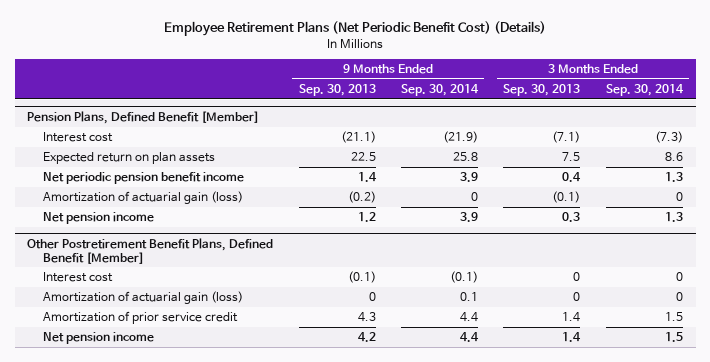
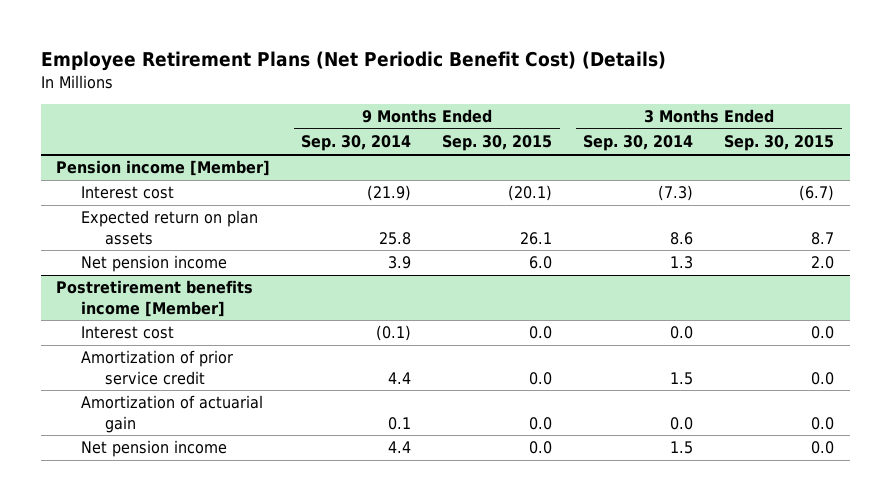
- | 9 Months Ended Sep. 30, 2013 | 9 Months Ended Sep. 30, 2014 | 3 Months Ended Sep. 30, 2013 | 3 Months Ended Sep. 30, 2014
+ | 9 Months Ended Sep. 30, 2014 | 9 Months Ended Sep. 30, 2015 | 3 Months Ended Sep. 30, 2014 | 3 Months Ended Sep. 30, 2015
- Pension Plans, Defined Benefit [Member]
+ Pension income [Member]
- Net periodic pension benefit income | 1.4 | 3.9 | 0.4 | 1.3
- Amortization of actuarial gain (loss) | (0.2) | 0 | (0.1) | 0
- Other Postretirement Benefit Plans, Defined Benefit [Member]
- Interest cost | (0.1) | (0.1) | 0 | 0
- Amortization of actuarial gain (loss) | 0 | 0.1 | 0 | 0
+ Postretirement benefits income [Member]
+ Interest cost | (0.1) | 0.0 | 0.0 | 0.0
+ Amortization of actuarial gain | 0.1 | 0.0 | 0.0 | 0.0

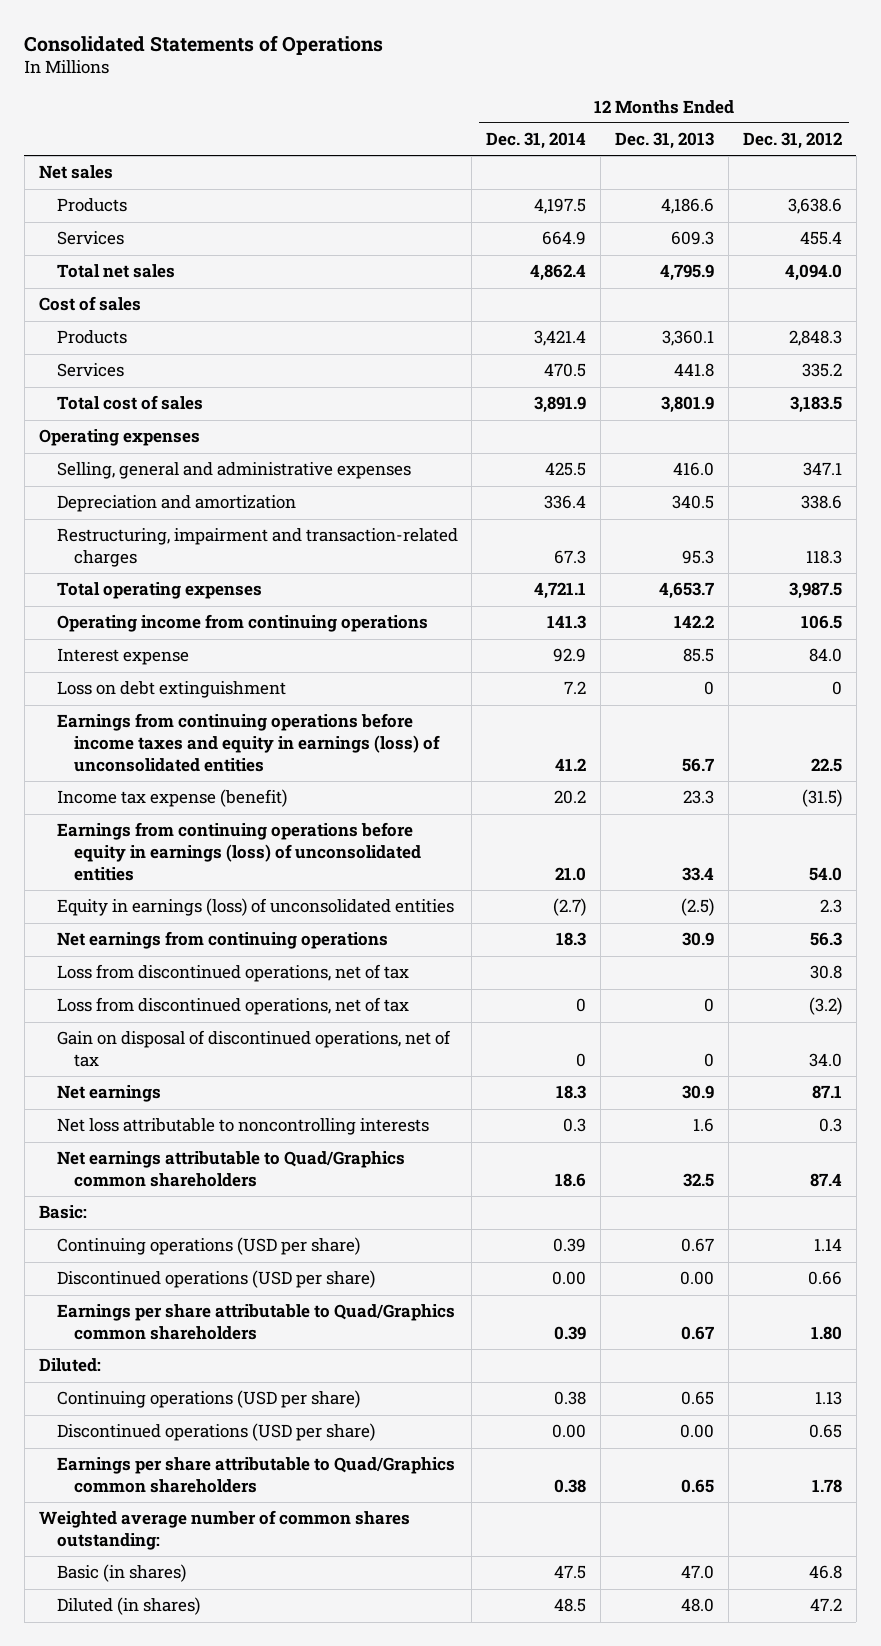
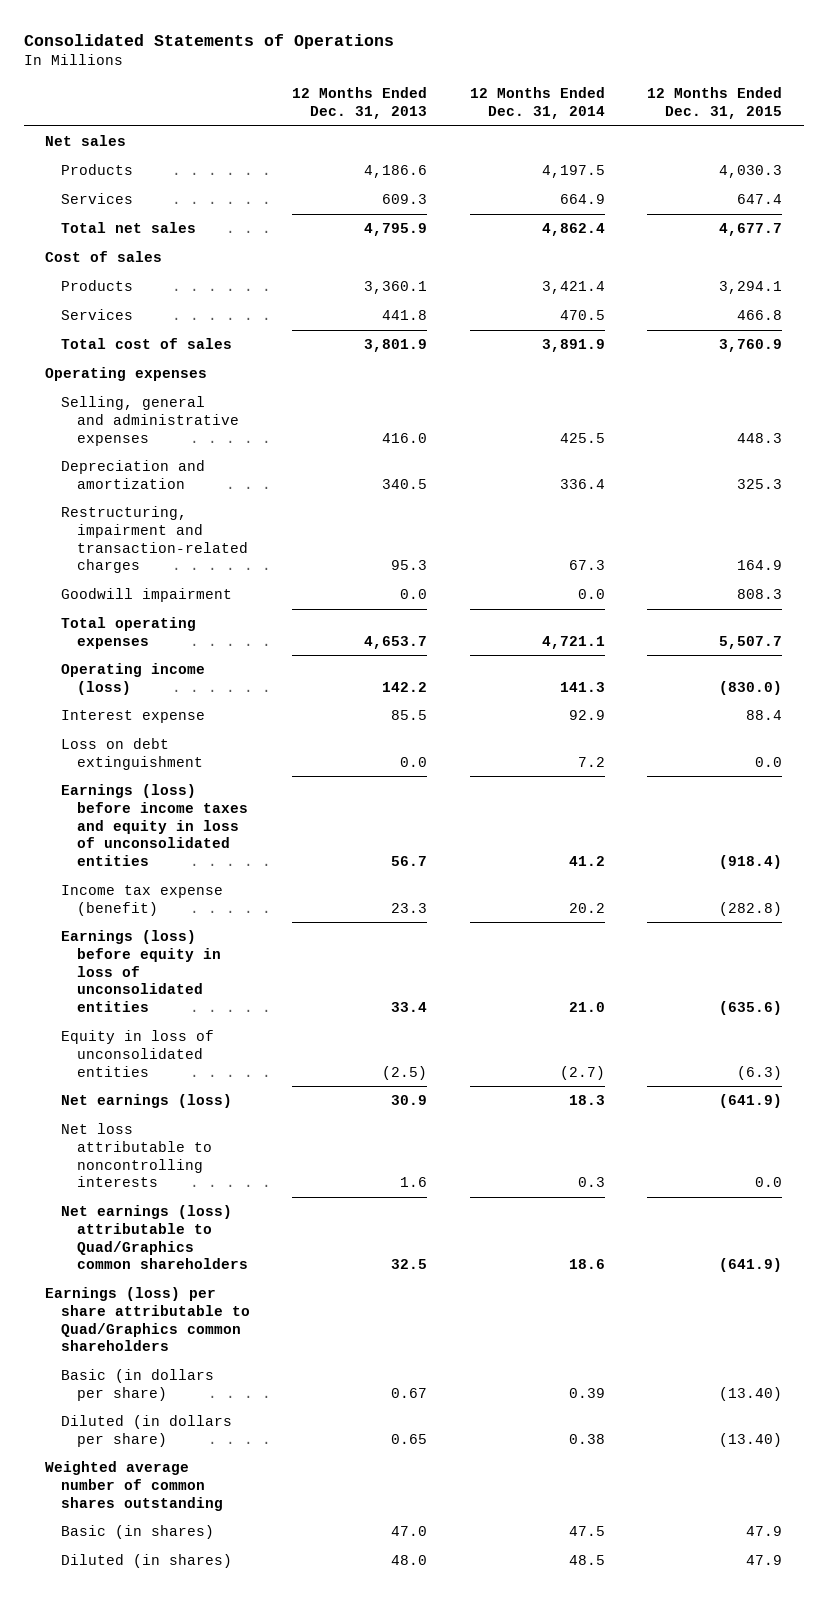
- | 12 Months Ended Dec. 31, 2014 | 12 Months Ended Dec. 31, 2013 | 12 Months Ended Dec. 31, 2012
+ | 12 Months Ended Dec. 31, 2013 | 12 Months Ended Dec. 31, 2014 | 12 Months Ended Dec. 31, 2015
+ Goodwill impairment | 0.0 | 0.0 | 808.3
- Operating income from continuing operations | 141.3 | 142.2 | 106.5
+ Operating income (loss) | 142.2 | 141.3 | (830.0)
- Loss on debt extinguishment | 7.2 | 0 | 0
- Earnings from continuing operations before income taxes and equity in earnings (loss) of unconsolidated entities | 41.2 | 56.7 | 22.5
+ Loss on debt extinguishment | 0.0 | 7.2 | 0.0
+ Earnings (loss) before income taxes and equity in loss of unconsolidated entities | 56.7 | 41.2 | (918.4)
- Earnings from continuing operations before equity in earnings (loss) of unconsolidated entities | 21.0 | 33.4 | 54.0
- Equity in earnings (loss) of unconsolidated entities | (2.7) | (2.5) | 2.3
- Net earnings from continuing operations | 18.3 | 30.9 | 56.3
- Loss from discontinued operations, net of tax | | | 30.8
- Loss from discontinued operations, net of tax | 0 | 0 | (3.2)
- Gain on disposal of discontinued operations, net of tax | 0 | 0 | 34.0
- Net earnings | 18.3 | 30.9 | 87.1
+ Earnings (loss) before equity in loss of unconsolidated entities | 33.4 | 21.0 | (635.6)
+ Equity in loss of unconsolidated entities | (2.5) | (2.7) | (6.3)
+ Net earnings (loss) | 30.9 | 18.3 | (641.9)
- Net earnings attributable to Quad/Graphics common shareholders | 18.6 | 32.5 | 87.4
- Basic:
- Continuing operations (USD per share) | 0.39 | 0.67 | 1.14
- Discontinued operations (USD per share) | 0.00 | 0.00 | 0.66
- Earnings per share attributable to Quad/Graphics common shareholders | 0.39 | 0.67 | 1.80
- Diluted:
- Continuing operations (USD per share) | 0.38 | 0.65 | 1.13
- Discontinued operations (USD per share) | 0.00 | 0.00 | 0.65
- Earnings per share attributable to Quad/Graphics common shareholders | 0.38 | 0.65 | 1.78
- Weighted average number of common shares outstanding:
+ Net earnings (loss) attributable to Quad/Graphics common shareholders | 32.5 | 18.6 | (641.9)
+ Earnings (loss) per share attributable to Quad/Graphics common shareholders
+ Basic (in dollars per share) | 0.67 | 0.39 | (13.40)
+ Diluted (in dollars per share) | 0.65 | 0.38 | (13.40)
+ Weighted average number of common shares outstanding

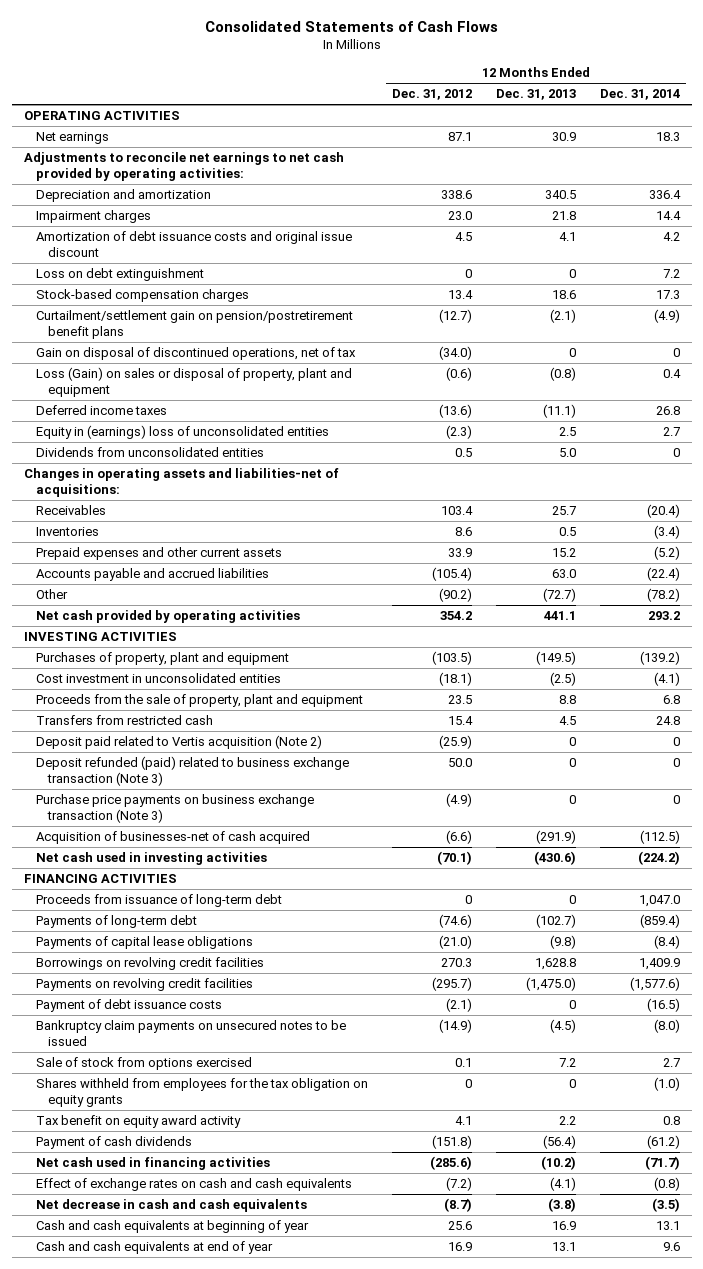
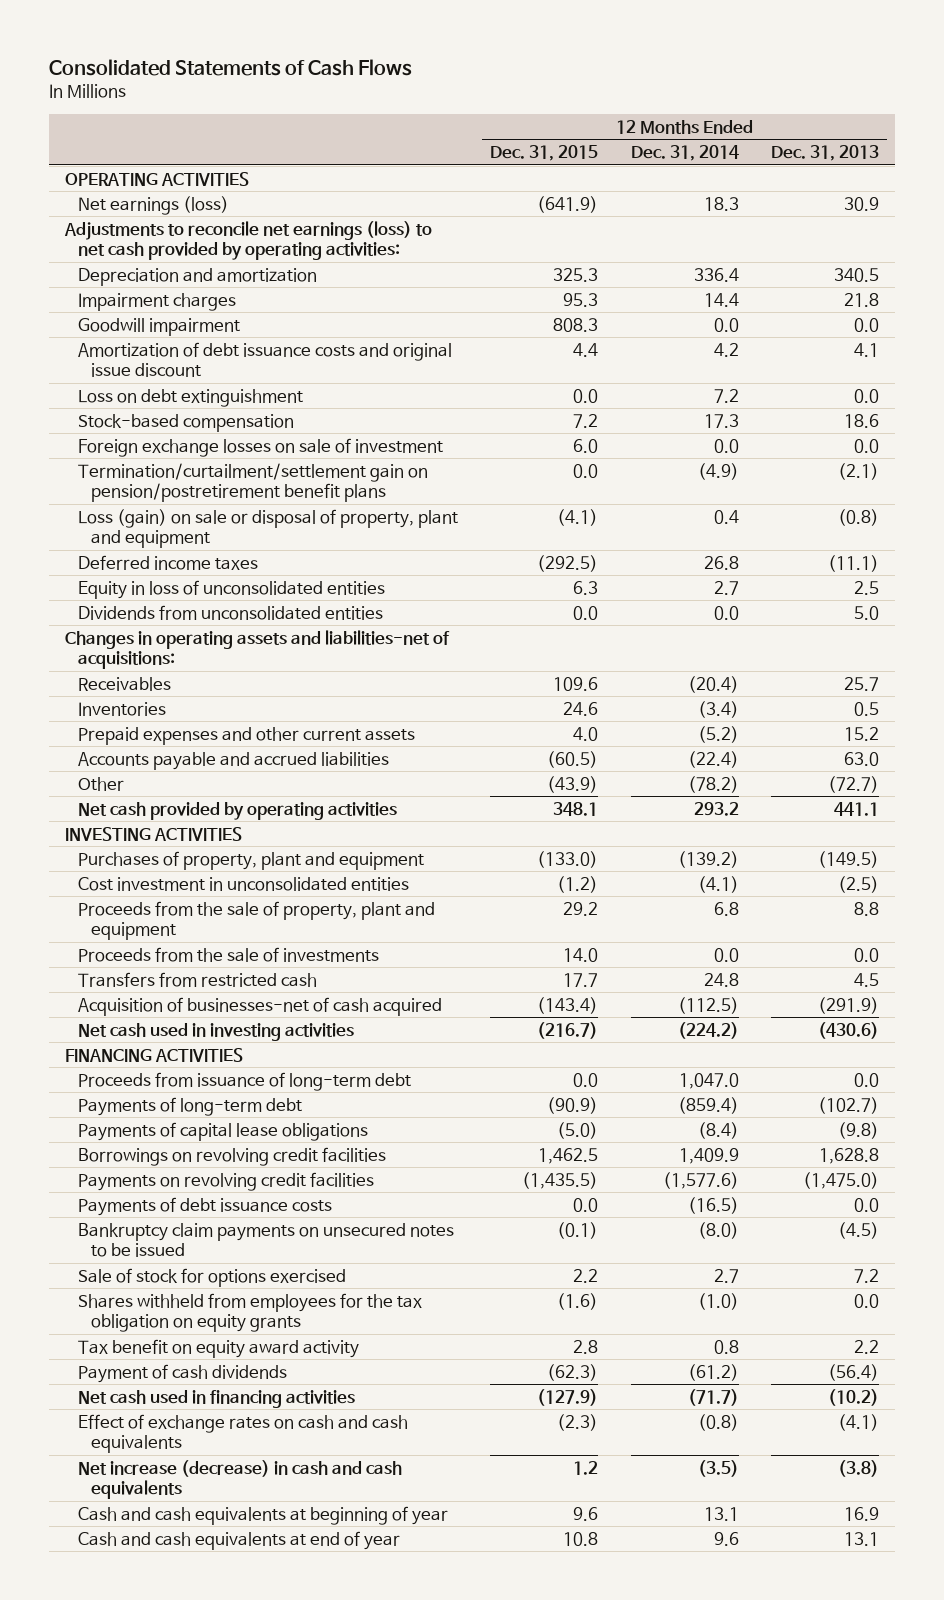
- | 12 Months Ended Dec. 31, 2012 | 12 Months Ended Dec. 31, 2013 | 12 Months Ended Dec. 31, 2014
+ | 12 Months Ended Dec. 31, 2015 | 12 Months Ended Dec. 31, 2014 | 12 Months Ended Dec. 31, 2013
- Net earnings | 87.1 | 30.9 | 18.3
- Adjustments to reconcile net earnings to net cash provided by operating activities:
+ Net earnings (loss) | (641.9) | 18.3 | 30.9
+ Adjustments to reconcile net earnings (loss) to net cash provided by operating activities:
+ Goodwill impairment | 808.3 | 0.0 | 0.0
- Loss on debt extinguishment | 0 | 0 | 7.2
- Stock-based compensation charges | 13.4 | 18.6 | 17.3
- Curtailment/settlement gain on pension/postretirement benefit plans | (12.7) | (2.1) | (4.9)
- Gain on disposal of discontinued operations, net of tax | (34.0) | 0 | 0
- Loss (Gain) on sales or disposal of property, plant and equipment | (0.6) | (0.8) | 0.4
+ Loss on debt extinguishment | 0.0 | 7.2 | 0.0
+ Stock-based compensation | 7.2 | 17.3 | 18.6
+ Foreign exchange losses on sale of investment | 6.0 | 0.0 | 0.0
+ Termination/curtailment/settlement gain on pension/postretirement benefit plans | 0.0 | (4.9) | (2.1)
+ Loss (gain) on sale or disposal of property, plant and equipment | (4.1) | 0.4 | (0.8)
- Equity in (earnings) loss of unconsolidated entities | (2.3) | 2.5 | 2.7
- Dividends from unconsolidated entities | 0.5 | 5.0 | 0
+ Equity in loss of unconsolidated entities | 6.3 | 2.7 | 2.5
+ Dividends from unconsolidated entities | 0.0 | 0.0 | 5.0
+ Proceeds from the sale of investments | 14.0 | 0.0 | 0.0
- Deposit paid related to Vertis acquisition (Note 2) | (25.9) | 0 | 0
- Deposit refunded (paid) related to business exchange transaction (Note 3) | 50.0 | 0 | 0
- Purchase price payments on business exchange transaction (Note 3) | (4.9) | 0 | 0
- Proceeds from issuance of long-term debt | 0 | 0 | 1,047.0
+ Proceeds from issuance of long-term debt | 0.0 | 1,047.0 | 0.0
- Payment of debt issuance costs | (2.1) | 0 | (16.5)
+ Payments of debt issuance costs | 0.0 | (16.5) | 0.0
- Sale of stock from options exercised | 0.1 | 7.2 | 2.7
- Shares withheld from employees for the tax obligation on equity grants | 0 | 0 | (1.0)
+ Sale of stock for options exercised | 2.2 | 2.7 | 7.2
+ Shares withheld from employees for the tax obligation on equity grants | (1.6) | (1.0) | 0.0
- Net decrease in cash and cash equivalents | (8.7) | (3.8) | (3.5)
+ Net increase (decrease) in cash and cash equivalents | 1.2 | (3.5) | (3.8)

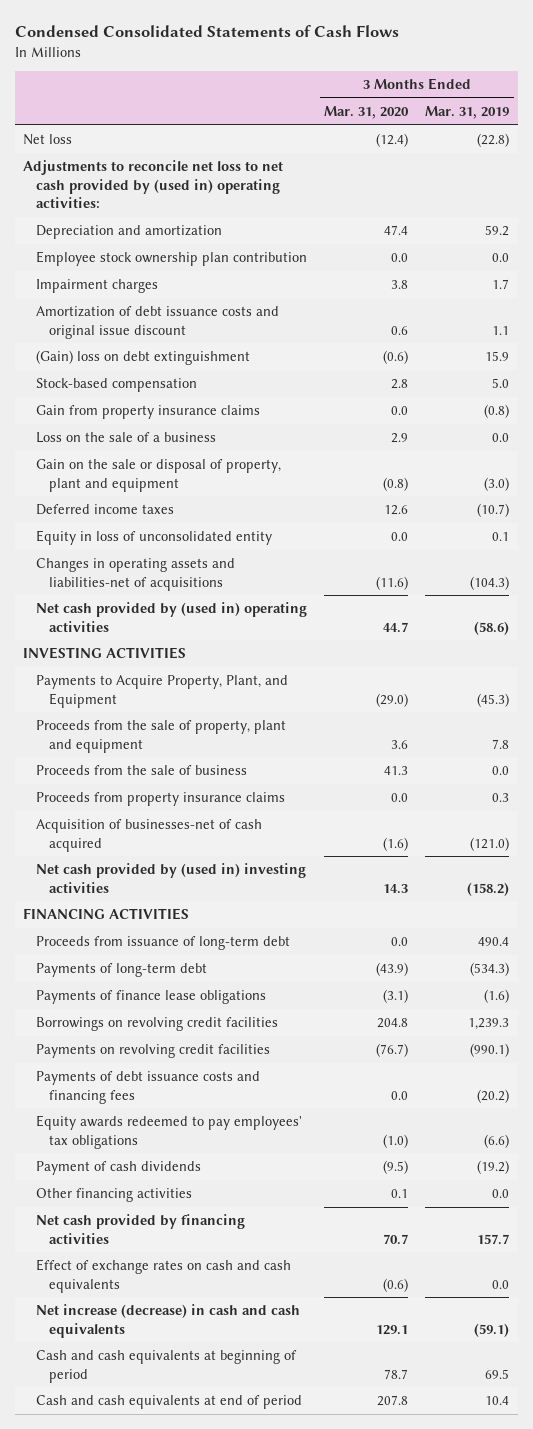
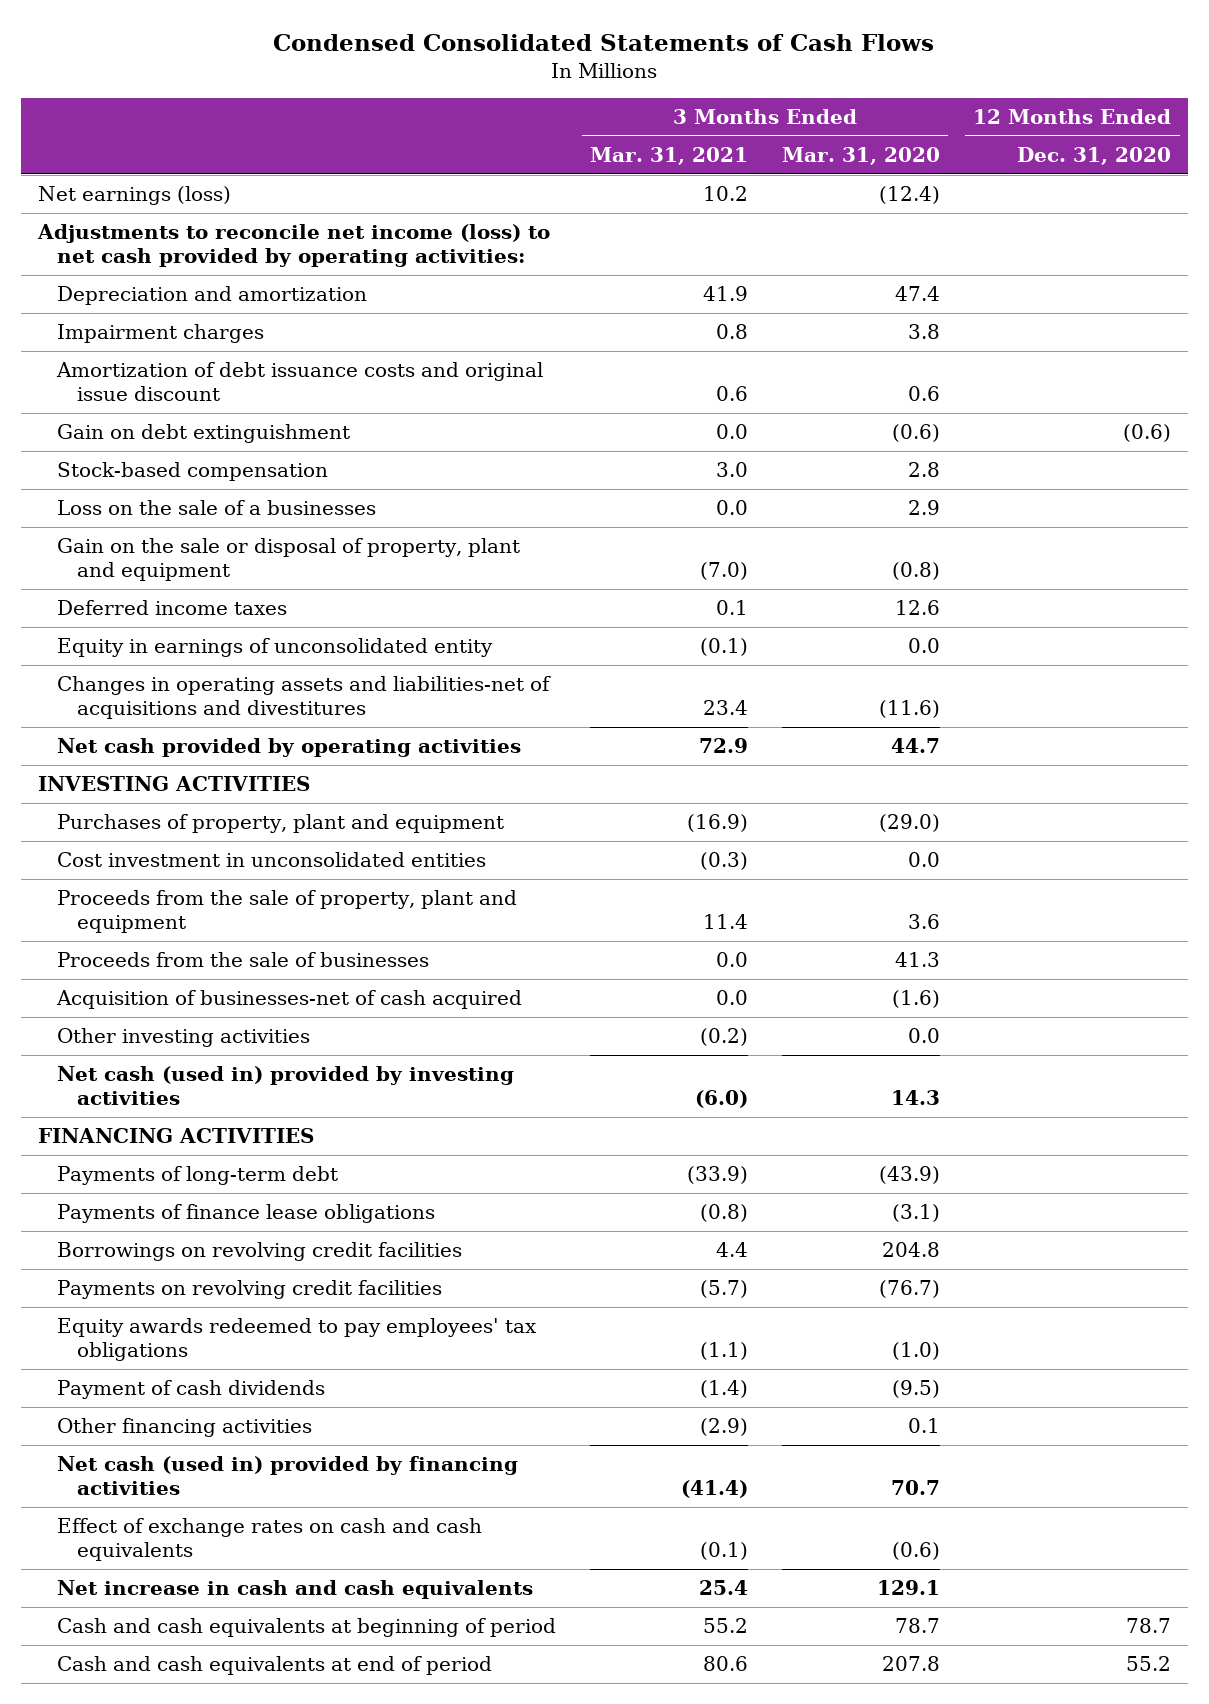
- | 3 Months Ended Mar. 31, 2020 | 3 Months Ended Mar. 31, 2019
+ | 3 Months Ended Mar. 31, 2021 | 3 Months Ended Mar. 31, 2020 | 12 Months Ended Dec. 31, 2020
- Net loss | (12.4) | (22.8)
- Adjustments to reconcile net loss to net cash provided by (used in) operating activities:
+ Net earnings (loss) | 10.2 | (12.4) |
+ Adjustments to reconcile net income (loss) to net cash provided by operating activities:
- Employee stock ownership plan contribution | 0.0 | 0.0
- (Gain) loss on debt extinguishment | (0.6) | 15.9
+ Gain on debt extinguishment | 0.0 | (0.6) | (0.6)
- Gain from property insurance claims | 0.0 | (0.8)
- Loss on the sale of a business | 2.9 | 0.0
+ Loss on the sale of a businesses | 0.0 | 2.9 |
- Equity in loss of unconsolidated entity | 0.0 | 0.1
- Changes in operating assets and liabilities-net of acquisitions | (11.6) | (104.3)
- Net cash provided by (used in) operating activities | 44.7 | (58.6)
+ Equity in earnings of unconsolidated entity | (0.1) | 0.0 |
+ Changes in operating assets and liabilities-net of acquisitions and divestitures | 23.4 | (11.6) |
+ Net cash provided by operating activities | 72.9 | 44.7 |
- Payments to Acquire Property, Plant, and Equipment | (29.0) | (45.3)
+ Purchases of property, plant and equipment | (16.9) | (29.0) |
+ Cost investment in unconsolidated entities | (0.3) | 0.0 |
- Proceeds from the sale of business | 41.3 | 0.0
- Proceeds from property insurance claims | 0.0 | 0.3
+ Proceeds from the sale of businesses | 0.0 | 41.3 |
- Net cash provided by (used in) investing activities | 14.3 | (158.2)
+ Other investing activities | (0.2) | 0.0 |
+ Net cash (used in) provided by investing activities | (6.0) | 14.3 |
- Proceeds from issuance of long-term debt | 0.0 | 490.4
- Payments of debt issuance costs and financing fees | 0.0 | (20.2)
- Net cash provided by financing activities | 70.7 | 157.7
+ Net cash (used in) provided by financing activities | (41.4) | 70.7 |
- Net increase (decrease) in cash and cash equivalents | 129.1 | (59.1)
+ Net increase in cash and cash equivalents | 25.4 | 129.1 |

